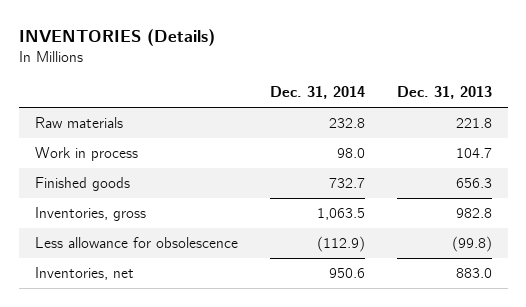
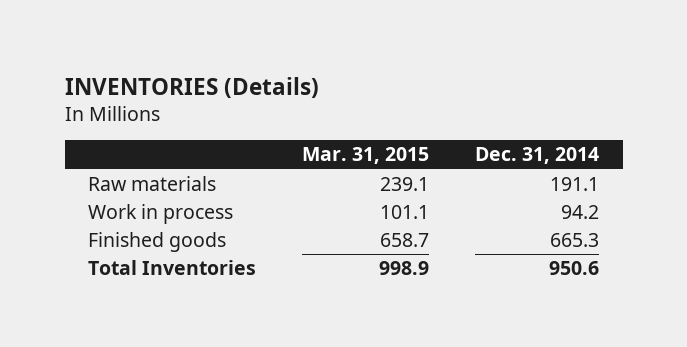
- | Dec. 31, 2014 | Dec. 31, 2013
+ | Mar. 31, 2015 | Dec. 31, 2014
- Raw materials | 232.8 | 221.8
- Work in process | 98.0 | 104.7
- Finished goods | 732.7 | 656.3
- Inventories, gross | 1,063.5 | 982.8
- Less allowance for obsolescence | (112.9) | (99.8)
- Inventories, net | 950.6 | 883.0
+ Raw materials | 239.1 | 191.1
+ Work in process | 101.1 | 94.2
+ Finished goods | 658.7 | 665.3
+ Total Inventories | 998.9 | 950.6

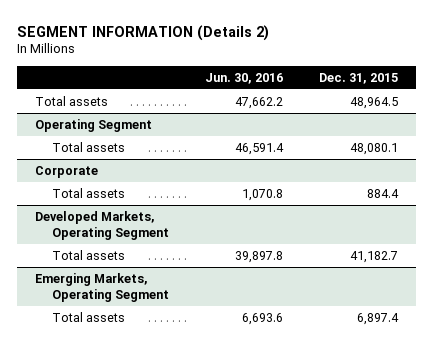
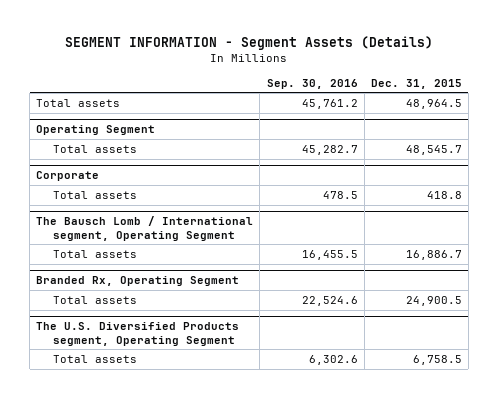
- SEGMENT INFORMATION (Details 2)
+ SEGMENT INFORMATION - Segment Assets (Details)
- | Jun. 30, 2016 | Dec. 31, 2015
+ | Sep. 30, 2016 | Dec. 31, 2015
@ Operating Segment
- Total assets | 46,591.4 | 48,080.1
+ Total assets | 45,282.7 | 48,545.7
@ Corporate
- Total assets | 1,070.8 | 884.4
- Developed Markets, Operating Segment
- Total assets | 39,897.8 | 41,182.7
- Emerging Markets, Operating Segment
- Total assets | 6,693.6 | 6,897.4
@ Corporate
+ Total assets | 478.5 | 418.8
+ The Bausch Lomb / International segment, Operating Segment
+ Total assets | 16,455.5 | 16,886.7
+ Branded Rx, Operating Segment
+ Total assets | 22,524.6 | 24,900.5
+ The U.S. Diversified Products segment, Operating Segment
+ Total assets | 6,302.6 | 6,758.5

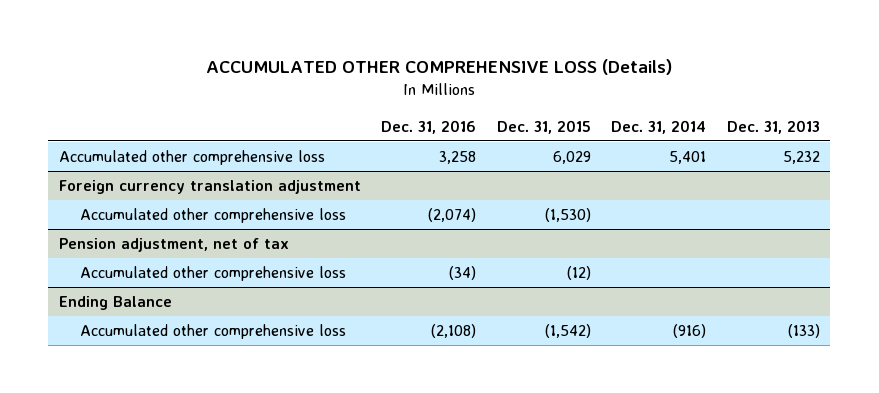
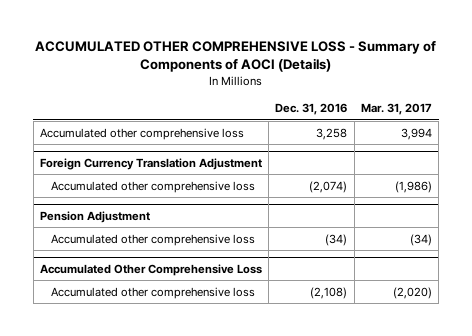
- ACCUMULATED OTHER COMPREHENSIVE LOSS (Details)
+ ACCUMULATED OTHER COMPREHENSIVE LOSS - Summary of Components of AOCI (Details)
- | Dec. 31, 2016 | Dec. 31, 2015 | Dec. 31, 2014 | Dec. 31, 2013
+ | Dec. 31, 2016 | Mar. 31, 2017
- Foreign currency translation adjustment
+ Foreign Currency Translation Adjustment
- Pension adjustment, net of tax
+ Pension Adjustment
- Ending Balance
+ Accumulated Other Comprehensive Loss

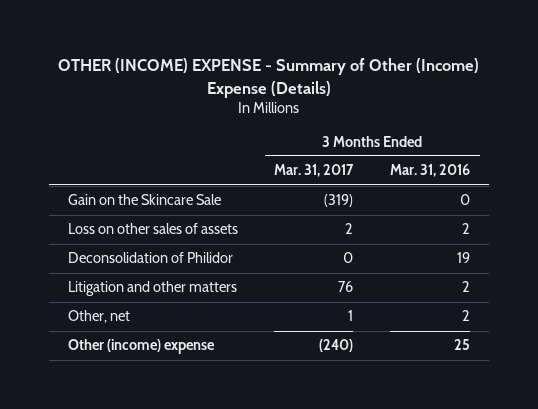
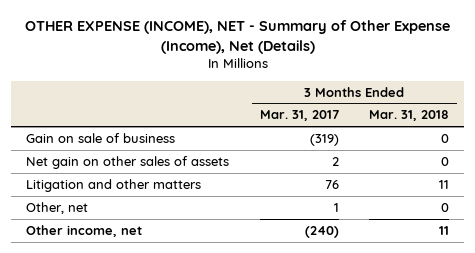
- OTHER (INCOME) EXPENSE - Summary of Other (Income) Expense (Details)
+ OTHER EXPENSE (INCOME), NET - Summary of Other Expense (Income), Net (Details)
- | 3 Months Ended Mar. 31, 2017 | 3 Months Ended Mar. 31, 2016
+ | 3 Months Ended Mar. 31, 2017 | 3 Months Ended Mar. 31, 2018
- Gain on the Skincare Sale | (319) | 0
- Loss on other sales of assets | 2 | 2
- Deconsolidation of Philidor | 0 | 19
+ Gain on sale of business | (319) | 0
+ Net gain on other sales of assets | 2 | 0
- Other (income) expense | (240) | 25
+ Other income, net | (240) | 11

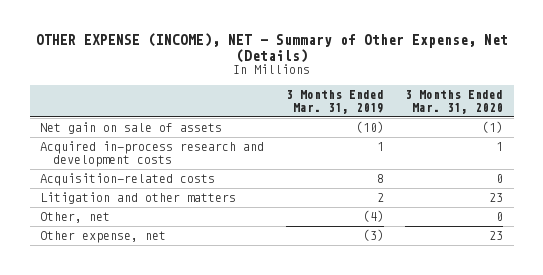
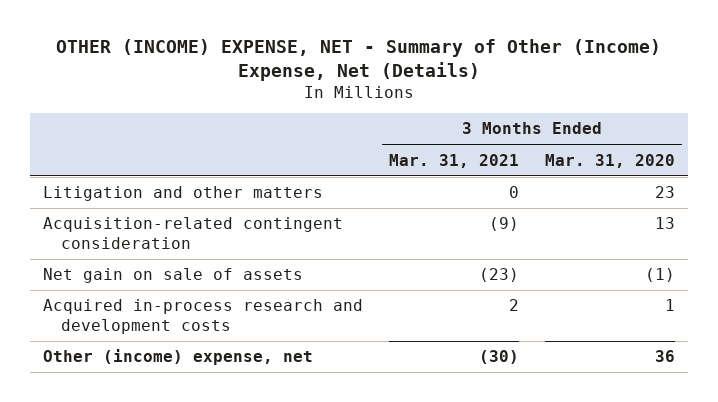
- OTHER EXPENSE (INCOME), NET - Summary of Other Expense, Net (Details)
+ OTHER (INCOME) EXPENSE, NET - Summary of Other (Income) Expense, Net (Details)
- | 3 Months Ended Mar. 31, 2019 | 3 Months Ended Mar. 31, 2020
+ | 3 Months Ended Mar. 31, 2021 | 3 Months Ended Mar. 31, 2020
moved up: Litigation and other matters | 0 | 23
+ Acquisition-related contingent consideration | (9) | 13
- Acquisition-related costs | 8 | 0
- Other, net | (4) | 0
- Other expense, net | (3) | 23
+ Other (income) expense, net | (30) | 36

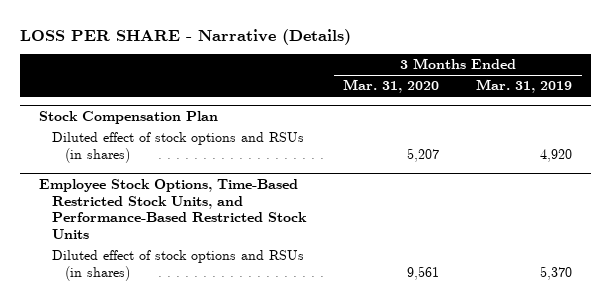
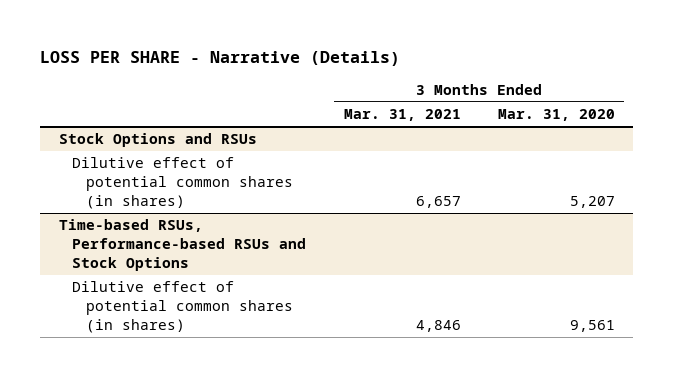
- | 3 Months Ended Mar. 31, 2020 | 3 Months Ended Mar. 31, 2019
+ | 3 Months Ended Mar. 31, 2021 | 3 Months Ended Mar. 31, 2020
- Stock Compensation Plan
- Diluted effect of stock options and RSUs (in shares) | 5,207 | 4,920
- Employee Stock Options, Time-Based Restricted Stock Units, and Performance-Based Restricted Stock Units
- Diluted effect of stock options and RSUs (in shares) | 9,561 | 5,370
+ Stock Options and RSUs
+ Dilutive effect of potential common shares (in shares) | 6,657 | 5,207
+ Time-based RSUs, Performance-based RSUs and Stock Options
+ Dilutive effect of potential common shares (in shares) | 4,846 | 9,561

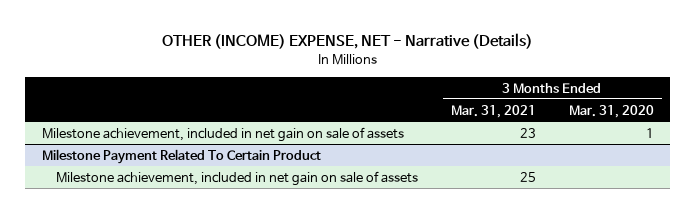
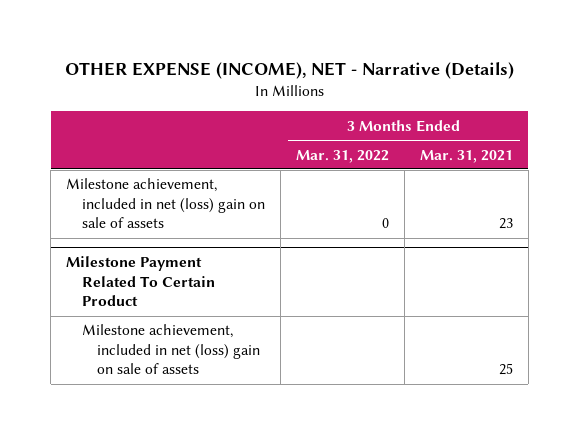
- OTHER (INCOME) EXPENSE, NET - Narrative (Details)
+ OTHER EXPENSE (INCOME), NET - Narrative (Details)
- | 3 Months Ended Mar. 31, 2021 | 3 Months Ended Mar. 31, 2020
+ | 3 Months Ended Mar. 31, 2022 | 3 Months Ended Mar. 31, 2021
- Milestone achievement, included in net gain on sale of assets | 23 | 1
+ Milestone achievement, included in net (loss) gain on sale of assets | 0 | 23
@ Milestone Payment Related To Certain Product
- Milestone achievement, included in net gain on sale of assets | 25 |
+ Milestone achievement, included in net (loss) gain on sale of assets | | 25

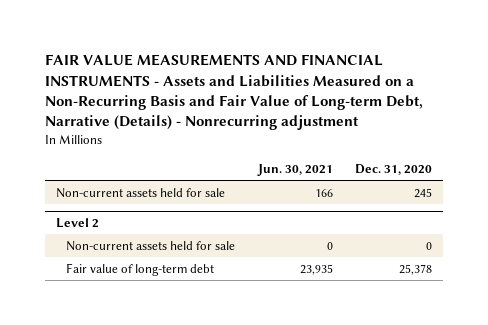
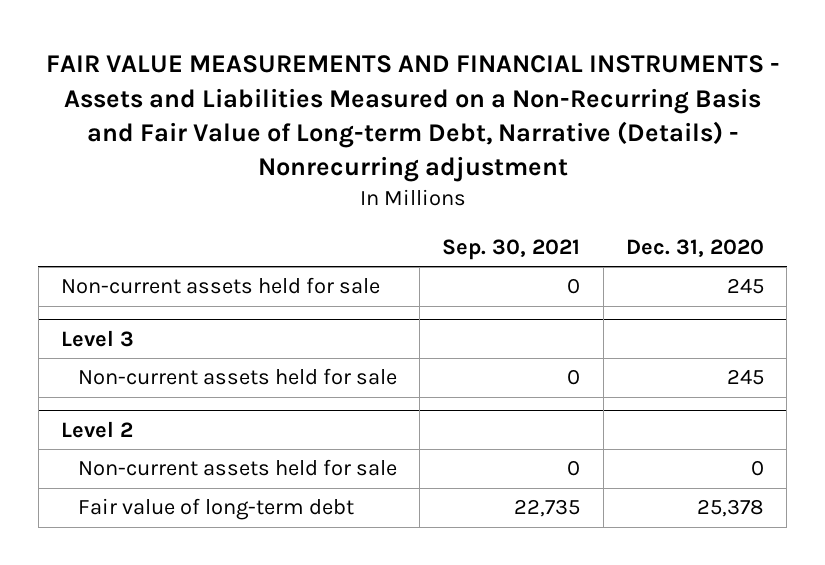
- | Jun. 30, 2021 | Dec. 31, 2020
+ | Sep. 30, 2021 | Dec. 31, 2020
+ Level 3
+ Non-current assets held for sale | 0 | 245

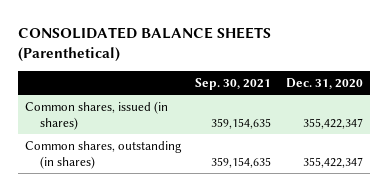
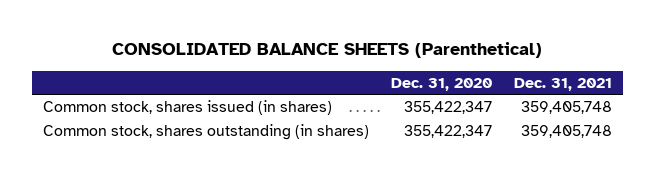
- | Sep. 30, 2021 | Dec. 31, 2020
+ | Dec. 31, 2020 | Dec. 31, 2021
- Common shares, issued (in shares) | 359,154,635 | 355,422,347
- Common shares, outstanding (in shares) | 359,154,635 | 355,422,347
+ Common stock, shares issued (in shares) | 355,422,347 | 359,405,748
+ Common stock, shares outstanding (in shares) | 355,422,347 | 359,405,748

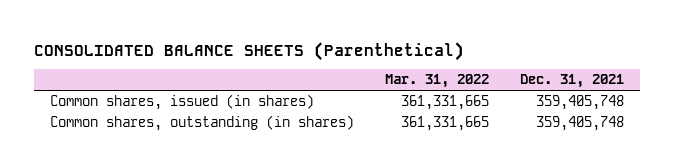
- | Dec. 31, 2020 | Dec. 31, 2021
+ | Mar. 31, 2022 | Dec. 31, 2021
- Common stock, shares issued (in shares) | 355,422,347 | 359,405,748
- Common stock, shares outstanding (in shares) | 355,422,347 | 359,405,748
+ Common shares, issued (in shares) | 361,331,665 | 359,405,748
+ Common shares, outstanding (in shares) | 361,331,665 | 359,405,748

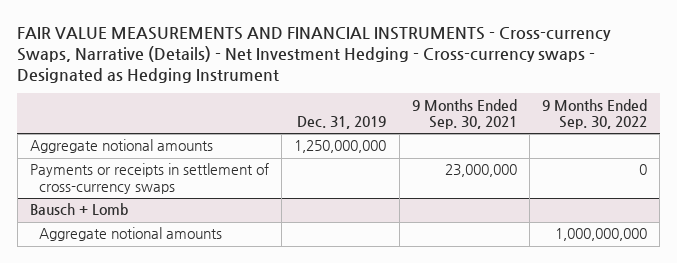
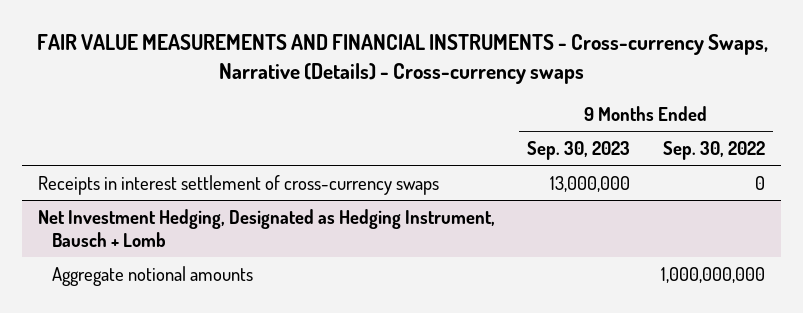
- FAIR VALUE MEASUREMENTS AND FINANCIAL INSTRUMENTS - Cross-currency Swaps, Narrative (Details) - Net Investment Hedging - Cross-currency swaps - Designated as Hedging Instrument
+ FAIR VALUE MEASUREMENTS AND FINANCIAL INSTRUMENTS - Cross-currency Swaps, Narrative (Details) - Cross-currency swaps
- | Dec. 31, 2019 | 9 Months Ended Sep. 30, 2021 | 9 Months Ended Sep. 30, 2022
+ | 9 Months Ended Sep. 30, 2023 | 9 Months Ended Sep. 30, 2022
- Aggregate notional amounts | 1,250,000,000 | |
- Payments or receipts in settlement of cross-currency swaps | | 23,000,000 | 0
- Bausch + Lomb
+ Receipts in interest settlement of cross-currency swaps | 13,000,000 | 0
+ Net Investment Hedging, Designated as Hedging Instrument, Bausch + Lomb

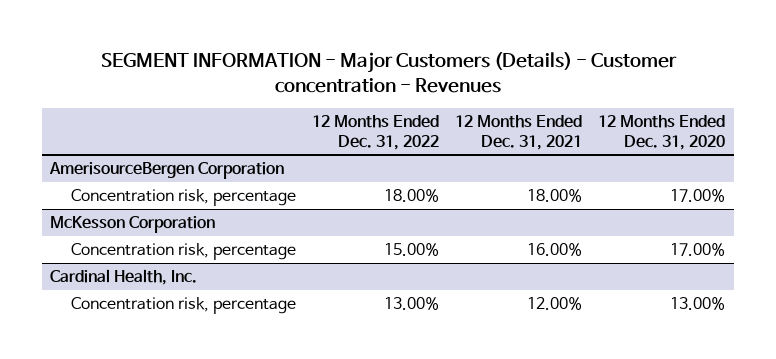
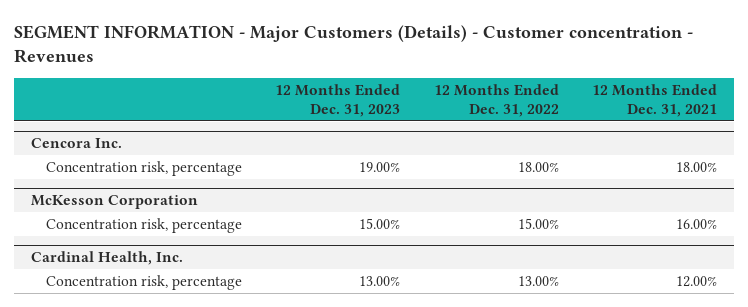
- | 12 Months Ended Dec. 31, 2022 | 12 Months Ended Dec. 31, 2021 | 12 Months Ended Dec. 31, 2020
+ | 12 Months Ended Dec. 31, 2023 | 12 Months Ended Dec. 31, 2022 | 12 Months Ended Dec. 31, 2021
- AmerisourceBergen Corporation
+ Cencora Inc.

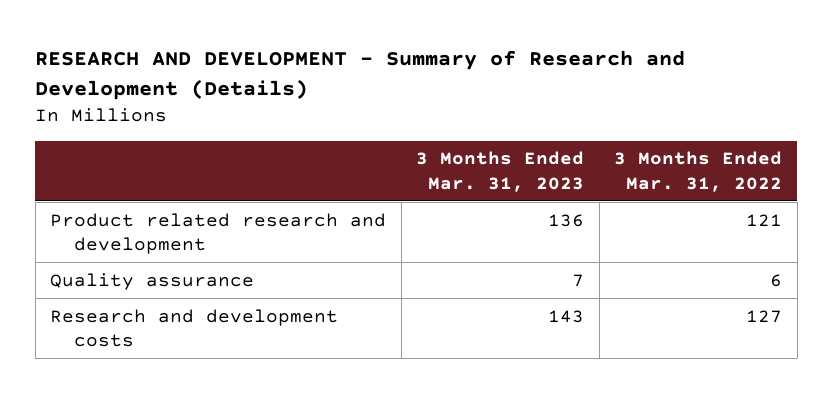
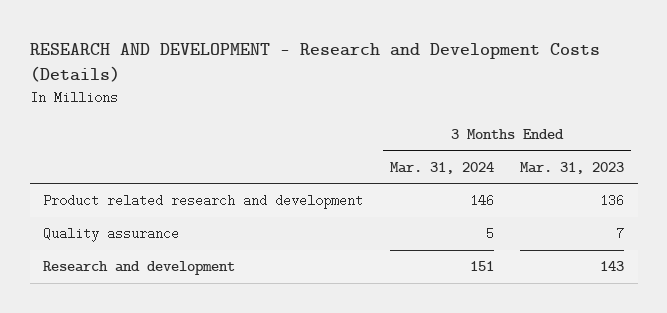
- RESEARCH AND DEVELOPMENT - Summary of Research and Development (Details)
+ RESEARCH AND DEVELOPMENT - Research and Development Costs (Details)
- | 3 Months Ended Mar. 31, 2023 | 3 Months Ended Mar. 31, 2022
+ | 3 Months Ended Mar. 31, 2024 | 3 Months Ended Mar. 31, 2023
- Research and development costs | 143 | 127
+ Research and development | 151 | 143

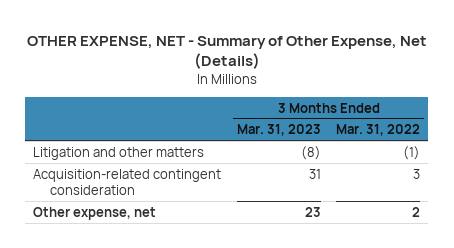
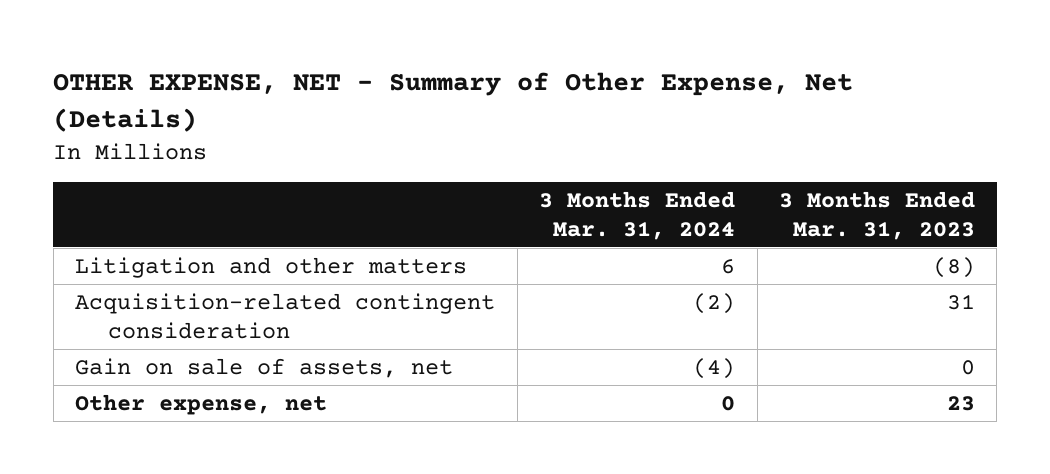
- | 3 Months Ended Mar. 31, 2023 | 3 Months Ended Mar. 31, 2022
+ | 3 Months Ended Mar. 31, 2024 | 3 Months Ended Mar. 31, 2023
+ Gain on sale of assets, net | (4) | 0

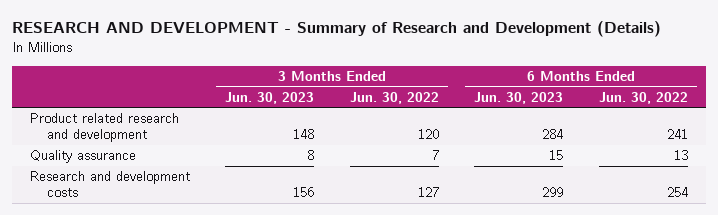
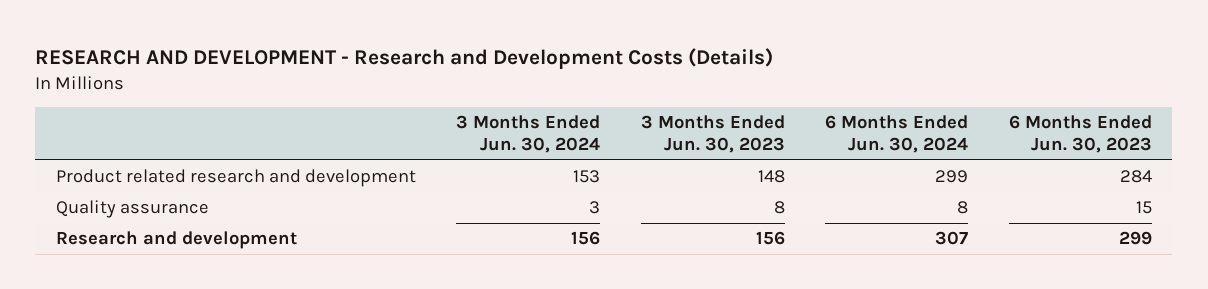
- RESEARCH AND DEVELOPMENT - Summary of Research and Development (Details)
+ RESEARCH AND DEVELOPMENT - Research and Development Costs (Details)
- | 3 Months Ended Jun. 30, 2023 | 3 Months Ended Jun. 30, 2022 | 6 Months Ended Jun. 30, 2023 | 6 Months Ended Jun. 30, 2022
+ | 3 Months Ended Jun. 30, 2024 | 3 Months Ended Jun. 30, 2023 | 6 Months Ended Jun. 30, 2024 | 6 Months Ended Jun. 30, 2023
- Research and development costs | 156 | 127 | 299 | 254
+ Research and development | 156 | 156 | 307 | 299

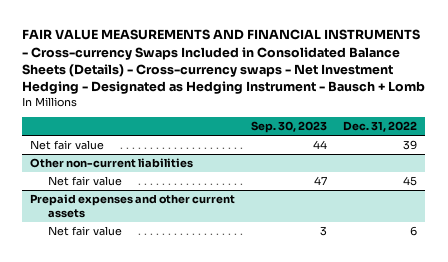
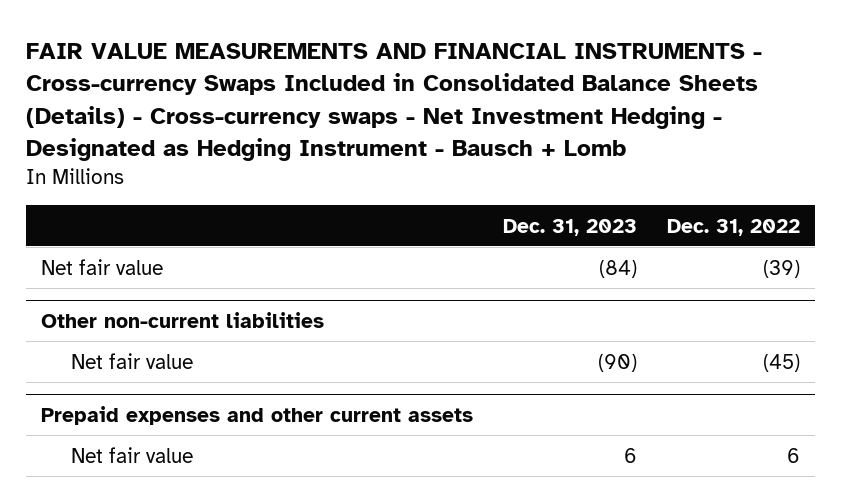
- | Sep. 30, 2023 | Dec. 31, 2022
+ | Dec. 31, 2023 | Dec. 31, 2022
- Net fair value | 44 | 39
+ Net fair value | (84) | (39)
@ Other non-current liabilities
- Net fair value | 47 | 45
+ Net fair value | (90) | (45)

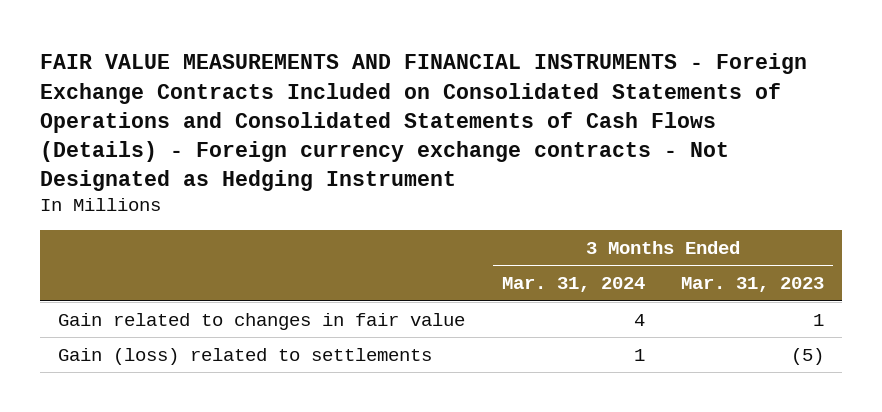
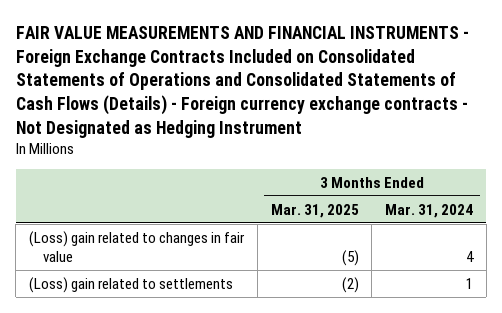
- | 3 Months Ended Mar. 31, 2024 | 3 Months Ended Mar. 31, 2023
+ | 3 Months Ended Mar. 31, 2025 | 3 Months Ended Mar. 31, 2024
- Gain related to changes in fair value | 4 | 1
- Gain (loss) related to settlements | 1 | (5)
+ (Loss) gain related to changes in fair value | (5) | 4
+ (Loss) gain related to settlements | (2) | 1

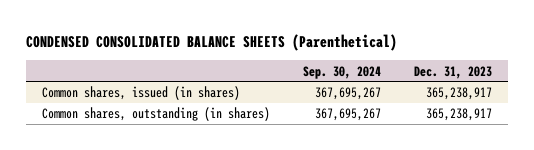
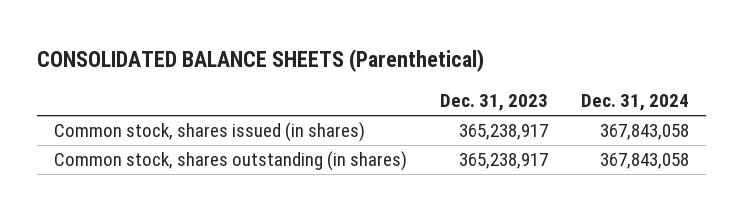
- CONDENSED CONSOLIDATED BALANCE SHEETS (Parenthetical)
+ CONSOLIDATED BALANCE SHEETS (Parenthetical)
- | Sep. 30, 2024 | Dec. 31, 2023
+ | Dec. 31, 2023 | Dec. 31, 2024
- Common shares, issued (in shares) | 367,695,267 | 365,238,917
- Common shares, outstanding (in shares) | 367,695,267 | 365,238,917
+ Common stock, shares issued (in shares) | 365,238,917 | 367,843,058
+ Common stock, shares outstanding (in shares) | 365,238,917 | 367,843,058

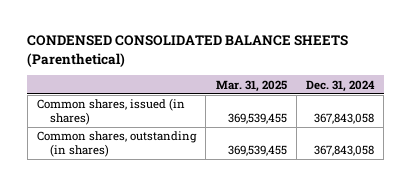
- CONSOLIDATED BALANCE SHEETS (Parenthetical)
+ CONDENSED CONSOLIDATED BALANCE SHEETS (Parenthetical)
- | Dec. 31, 2023 | Dec. 31, 2024
+ | Mar. 31, 2025 | Dec. 31, 2024
- Common stock, shares issued (in shares) | 365,238,917 | 367,843,058
- Common stock, shares outstanding (in shares) | 365,238,917 | 367,843,058
+ Common shares, issued (in shares) | 369,539,455 | 367,843,058
+ Common shares, outstanding (in shares) | 369,539,455 | 367,843,058

